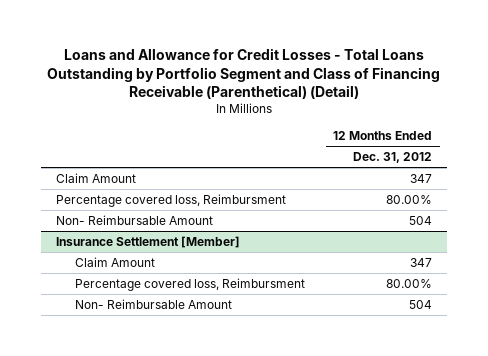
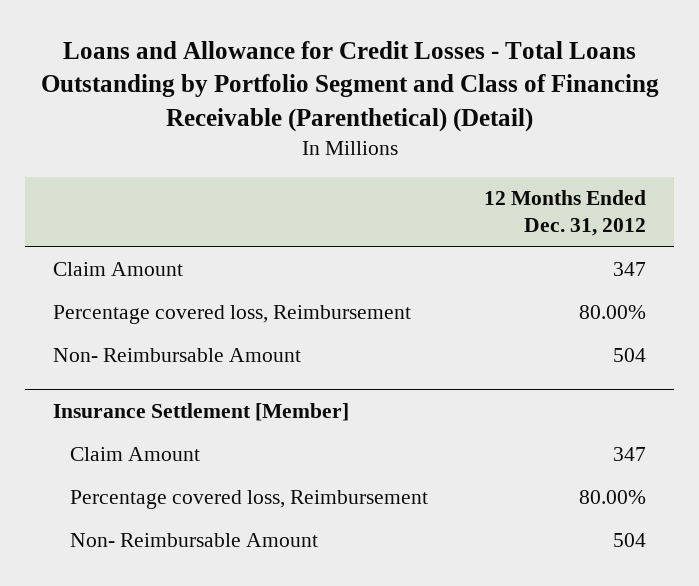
- Percentage covered loss, Reimbursment | 80.00%
+ Percentage covered loss, Reimbursement | 80.00%
@ Insurance Settlement [Member]
- Percentage covered loss, Reimbursment | 80.00%
+ Percentage covered loss, Reimbursement | 80.00%

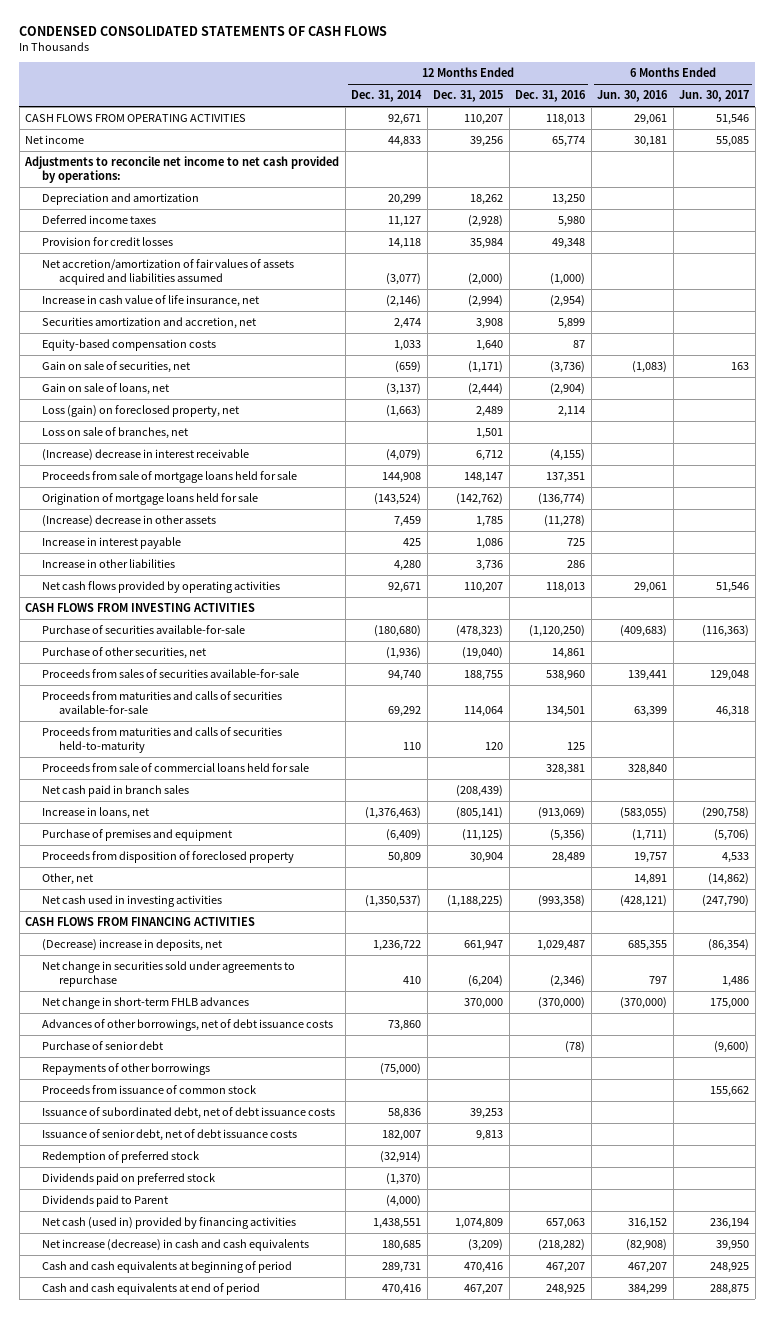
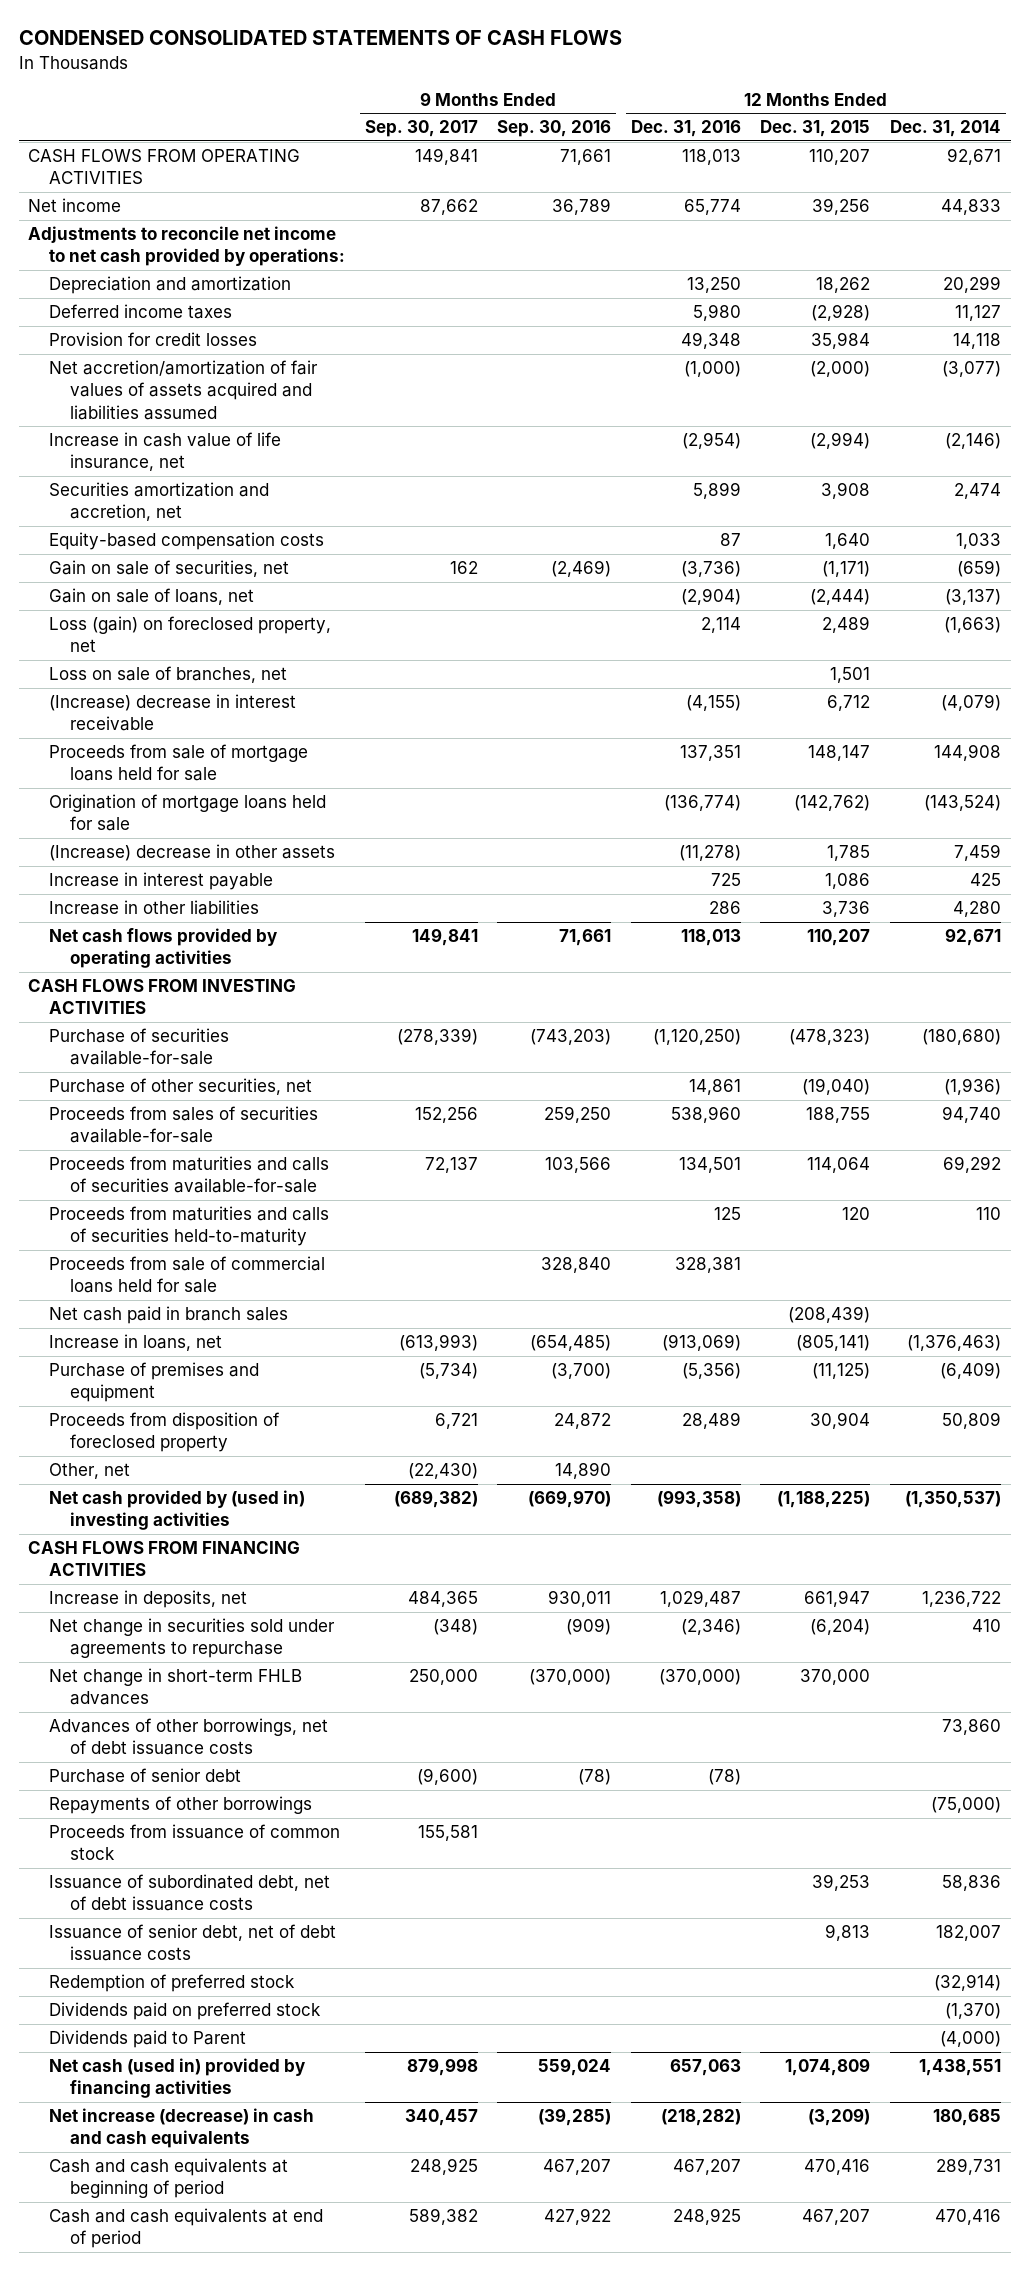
- | 12 Months Ended Dec. 31, 2014 | 12 Months Ended Dec. 31, 2015 | 12 Months Ended Dec. 31, 2016 | 6 Months Ended Jun. 30, 2016 | 6 Months Ended Jun. 30, 2017
+ | 9 Months Ended Sep. 30, 2017 | 9 Months Ended Sep. 30, 2016 | 12 Months Ended Dec. 31, 2016 | 12 Months Ended Dec. 31, 2015 | 12 Months Ended Dec. 31, 2014
- Net cash used in investing activities | (1,350,537) | (1,188,225) | (993,358) | (428,121) | (247,790)
+ Net cash provided by (used in) investing activities | (689,382) | (669,970) | (993,358) | (1,188,225) | (1,350,537)
- (Decrease) increase in deposits, net | 1,236,722 | 661,947 | 1,029,487 | 685,355 | (86,354)
+ Increase in deposits, net | 484,365 | 930,011 | 1,029,487 | 661,947 | 1,236,722

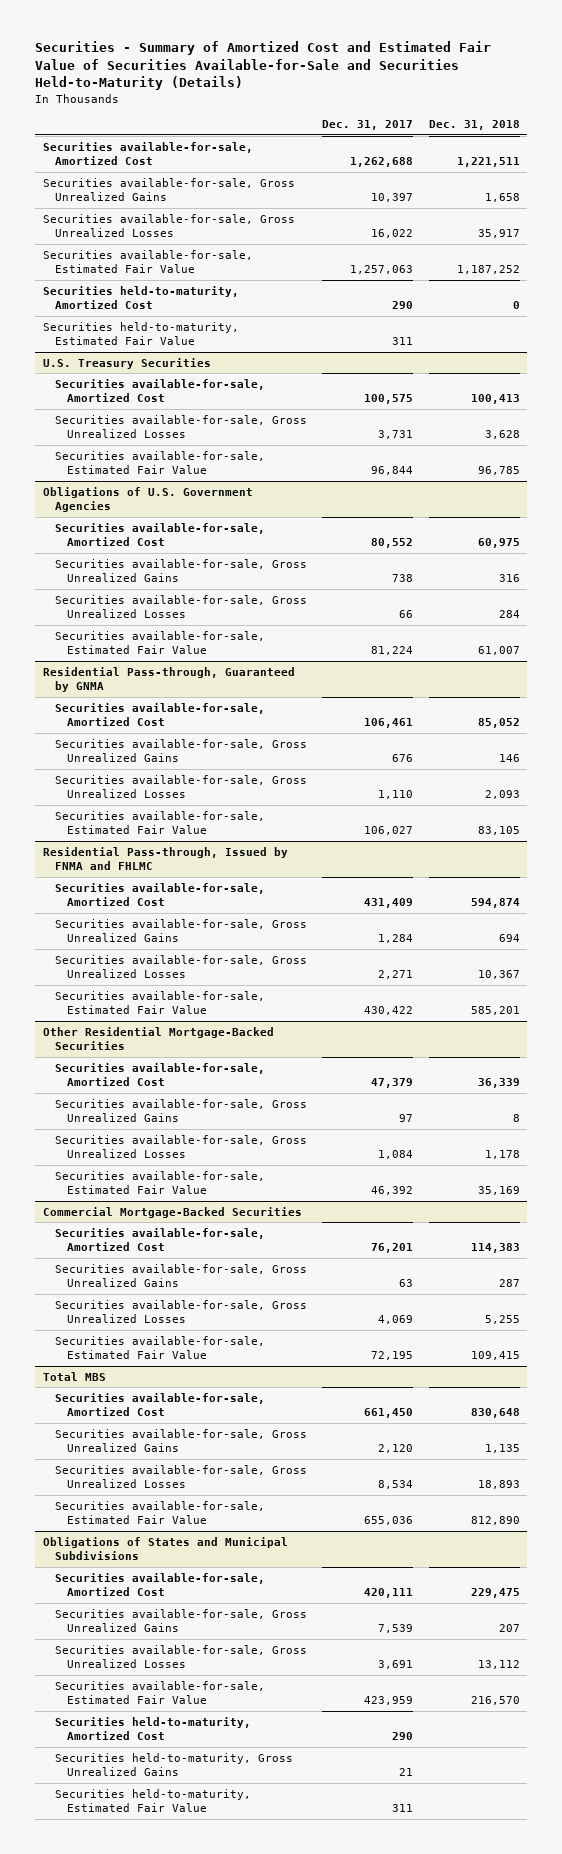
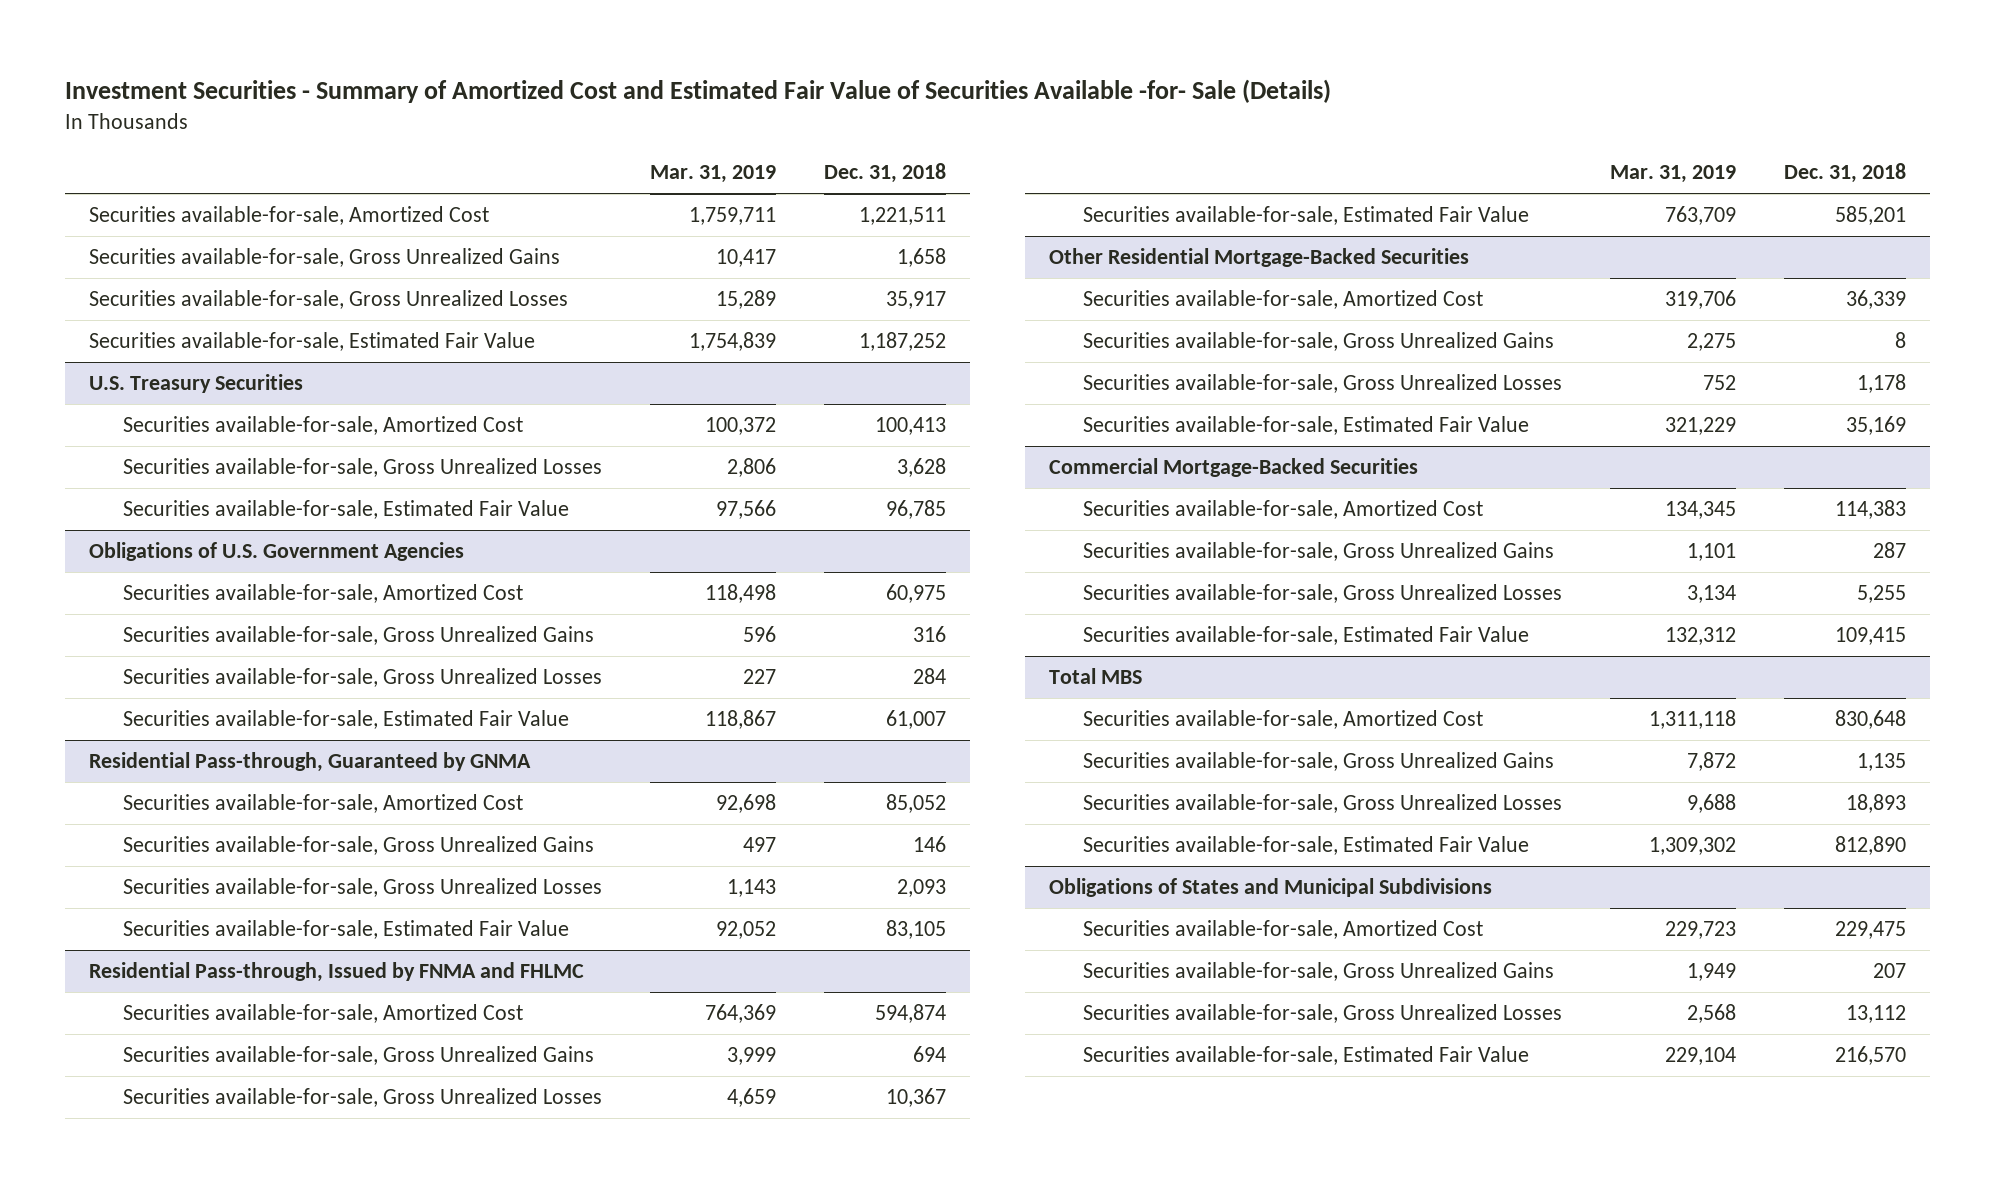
- Securities - Summary of Amortized Cost and Estimated Fair Value of Securities Available-for-Sale and Securities Held-to-Maturity (Details)
+ Investment Securities - Summary of Amortized Cost and Estimated Fair Value of Securities Available -for- Sale (Details)
- | Dec. 31, 2017 | Dec. 31, 2018
+ | Mar. 31, 2019 | Dec. 31, 2018
- Securities held-to-maturity, Amortized Cost | 290 | 0
- Securities held-to-maturity, Estimated Fair Value | 311 |
@ Obligations of States and Municipal Subdivisions
- Securities held-to-maturity, Amortized Cost | 290 |
- Securities held-to-maturity, Gross Unrealized Gains | 21 |
- Securities held-to-maturity, Estimated Fair Value | 311 |

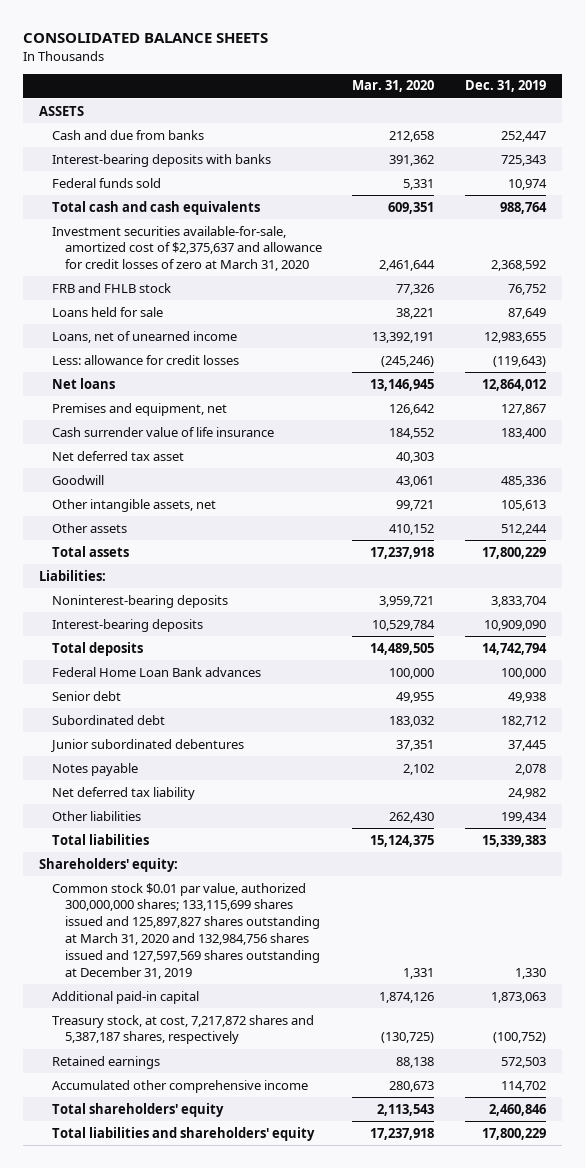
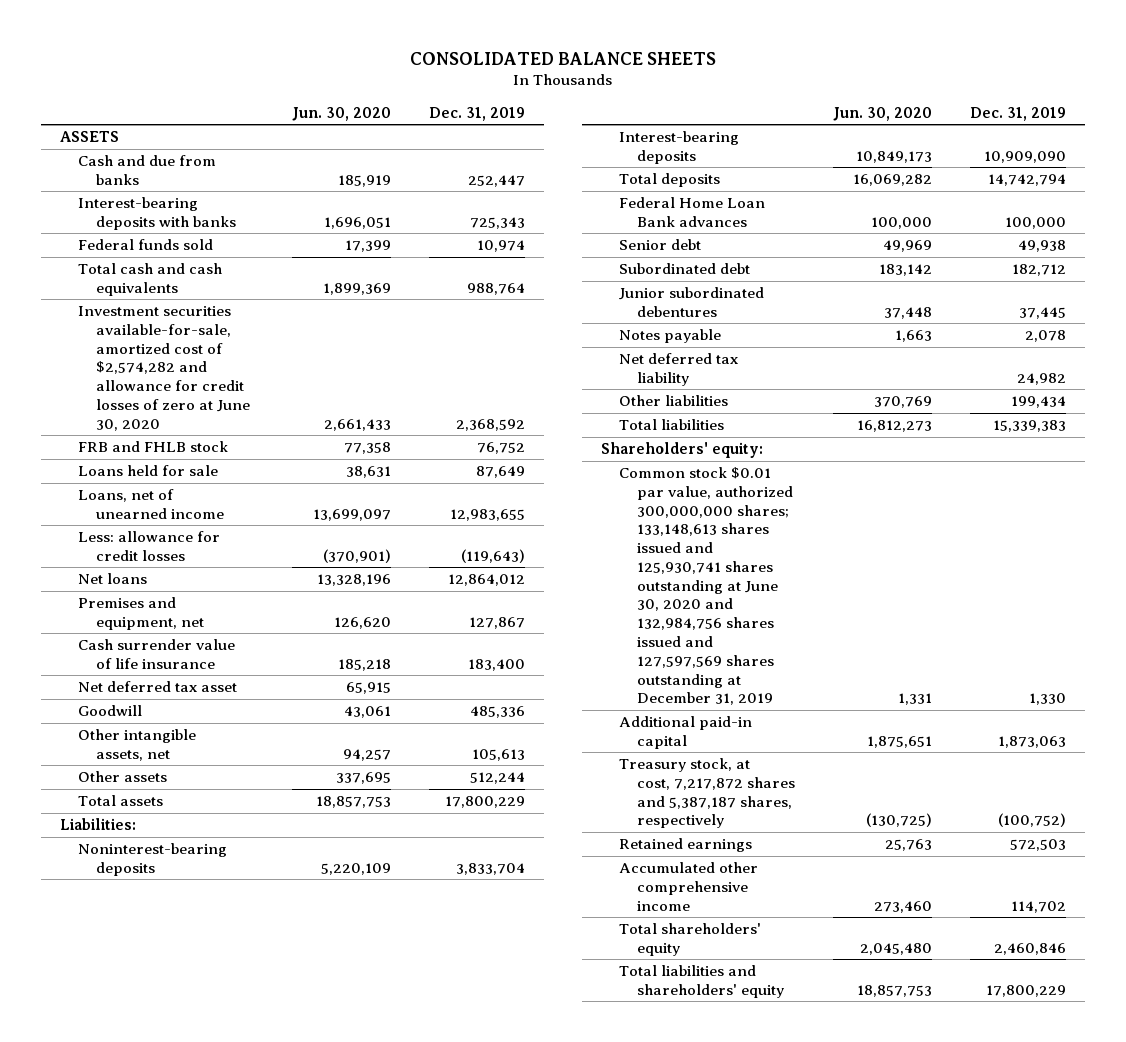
- | Mar. 31, 2020 | Dec. 31, 2019
+ | Jun. 30, 2020 | Dec. 31, 2019
- Investment securities available-for-sale, amortized cost of $2,375,637 and allowance for credit losses of zero at March 31, 2020 | 2,461,644 | 2,368,592
+ Investment securities available-for-sale, amortized cost of $2,574,282 and allowance for credit losses of zero at June 30, 2020 | 2,661,433 | 2,368,592
- Common stock $0.01 par value, authorized 300,000,000 shares; 133,115,699 shares issued and 125,897,827 shares outstanding at March 31, 2020 and 132,984,756 shares issued and 127,597,569 shares outstanding at December 31, 2019 | 1,331 | 1,330
+ Common stock $0.01 par value, authorized 300,000,000 shares; 133,148,613 shares issued and 125,930,741 shares outstanding at June 30, 2020 and 132,984,756 shares issued and 127,597,569 shares outstanding at December 31, 2019 | 1,331 | 1,330

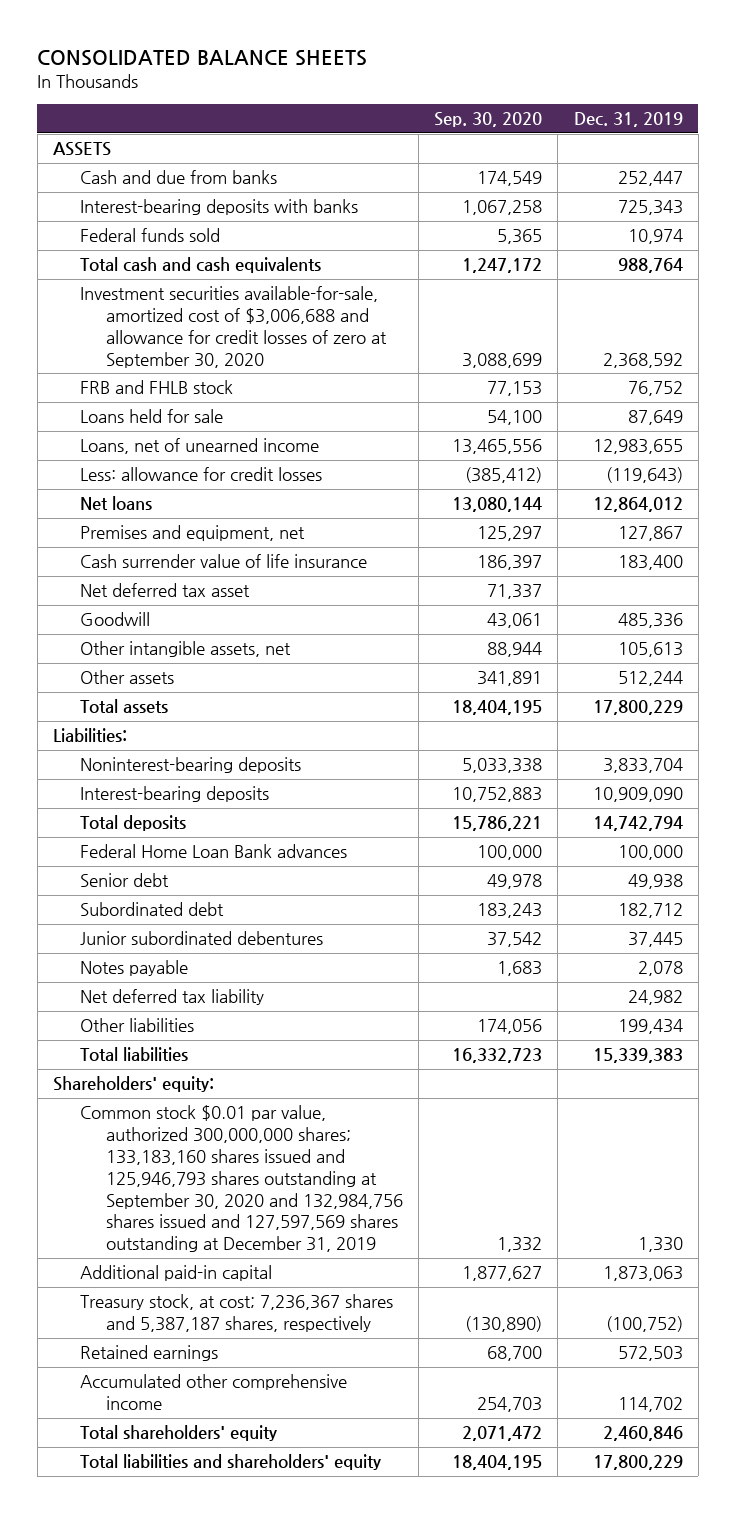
- | Jun. 30, 2020 | Dec. 31, 2019
+ | Sep. 30, 2020 | Dec. 31, 2019
- Investment securities available-for-sale, amortized cost of $2,574,282 and allowance for credit losses of zero at June 30, 2020 | 2,661,433 | 2,368,592
+ Investment securities available-for-sale, amortized cost of $3,006,688 and allowance for credit losses of zero at September 30, 2020 | 3,088,699 | 2,368,592
- Common stock $0.01 par value, authorized 300,000,000 shares; 133,148,613 shares issued and 125,930,741 shares outstanding at June 30, 2020 and 132,984,756 shares issued and 127,597,569 shares outstanding at December 31, 2019 | 1,331 | 1,330
+ Common stock $0.01 par value, authorized 300,000,000 shares; 133,183,160 shares issued and 125,946,793 shares outstanding at September 30, 2020 and 132,984,756 shares issued and 127,597,569 shares outstanding at December 31, 2019 | 1,332 | 1,330
- Treasury stock, at cost, 7,217,872 shares and 5,387,187 shares, respectively | (130,725) | (100,752)
+ Treasury stock, at cost; 7,236,367 shares and 5,387,187 shares, respectively | (130,890) | (100,752)

